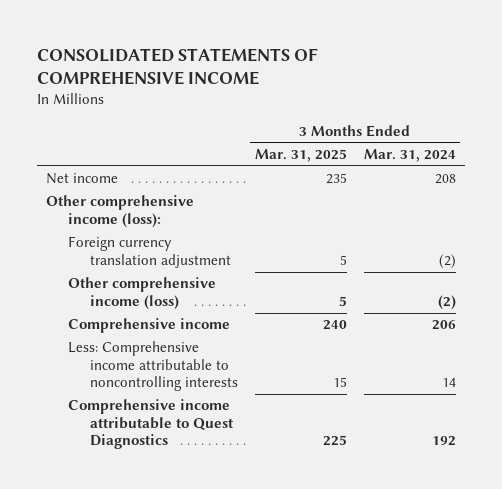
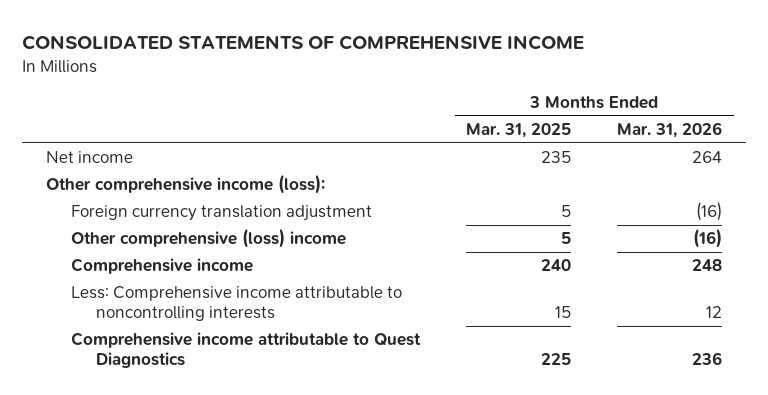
- | 3 Months Ended Mar. 31, 2025 | 3 Months Ended Mar. 31, 2024
+ | 3 Months Ended Mar. 31, 2025 | 3 Months Ended Mar. 31, 2026
- Other comprehensive income (loss) | 5 | (2)
+ Other comprehensive (loss) income | 5 | (16)

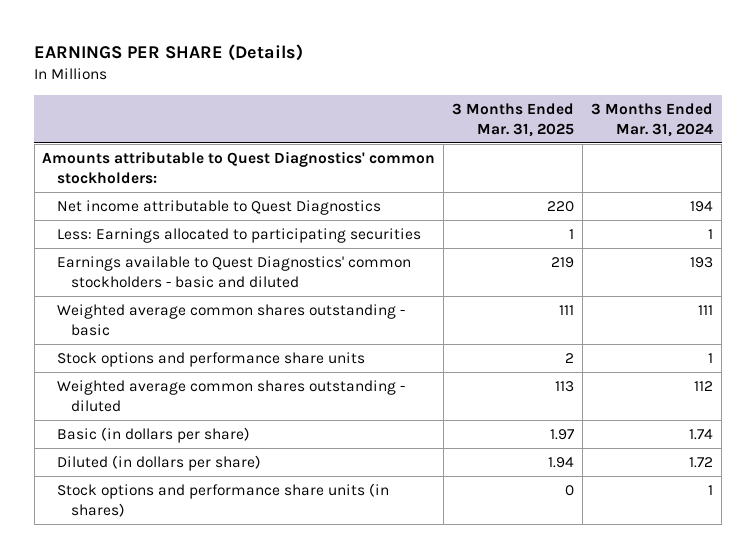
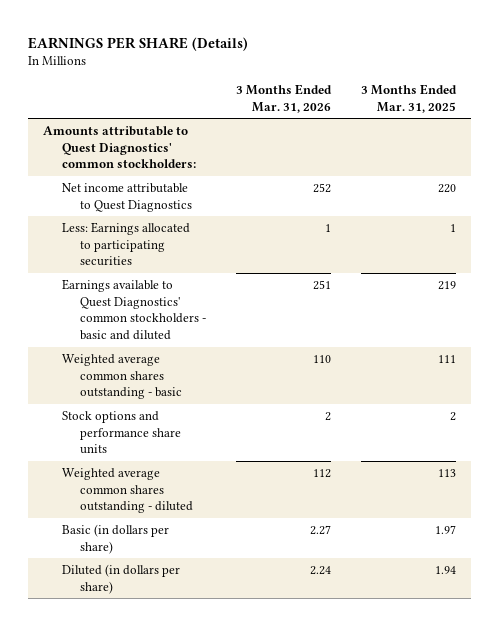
- | 3 Months Ended Mar. 31, 2025 | 3 Months Ended Mar. 31, 2024
+ | 3 Months Ended Mar. 31, 2026 | 3 Months Ended Mar. 31, 2025
- Stock options and performance share units (in shares) | 0 | 1

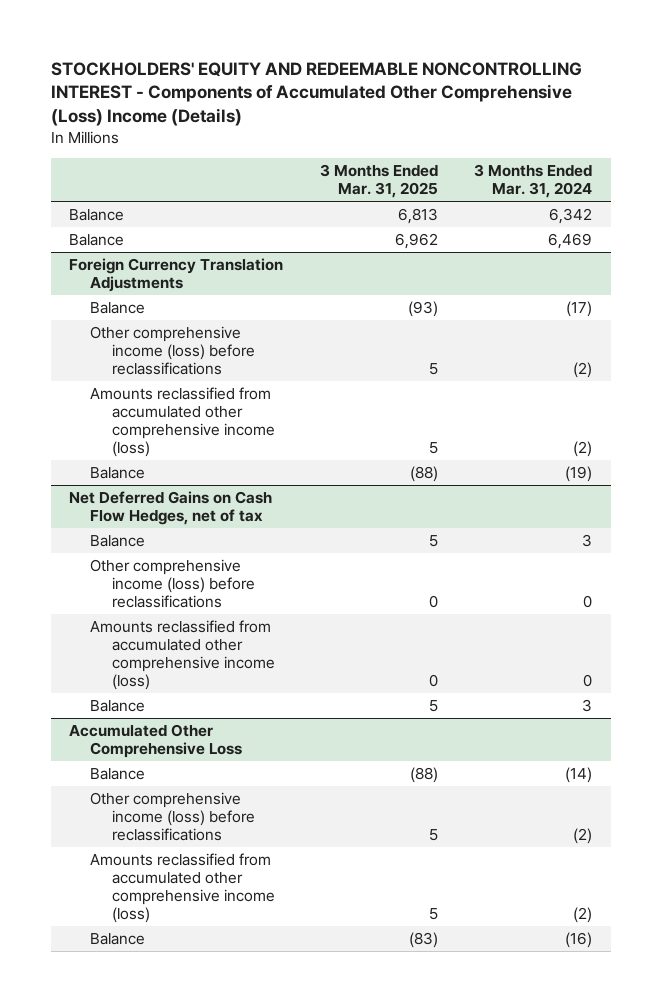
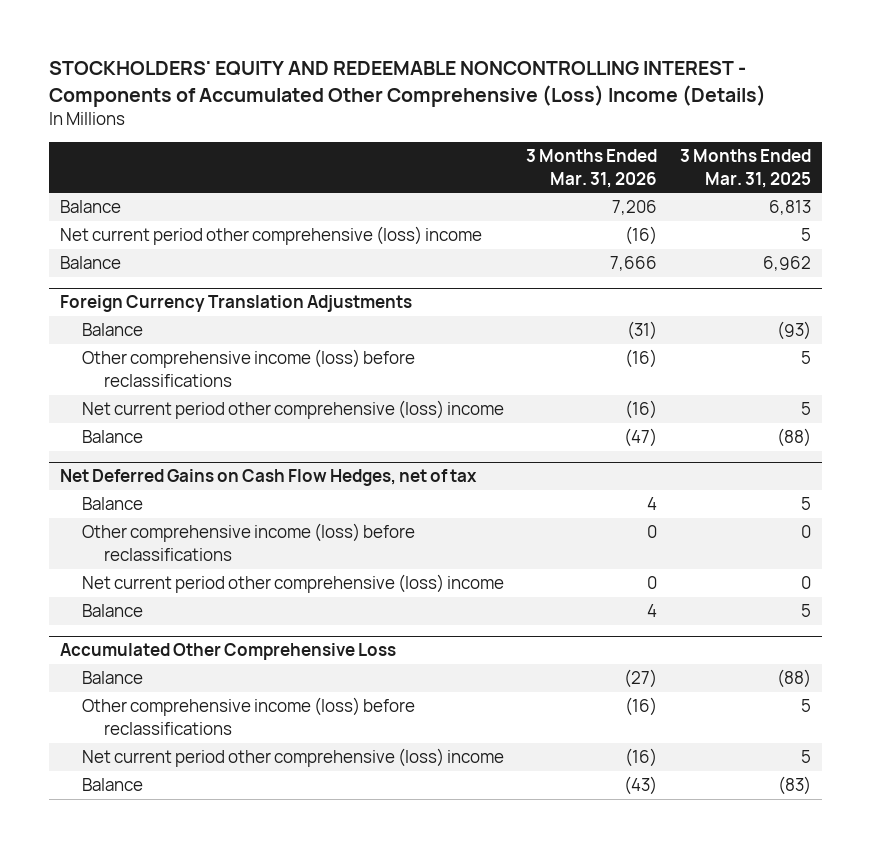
- | 3 Months Ended Mar. 31, 2025 | 3 Months Ended Mar. 31, 2024
+ | 3 Months Ended Mar. 31, 2026 | 3 Months Ended Mar. 31, 2025
+ Net current period other comprehensive (loss) income | (16) | 5
@ Foreign Currency Translation Adjustments
- Amounts reclassified from accumulated other comprehensive income (loss) | 5 | (2)
+ Net current period other comprehensive (loss) income | (16) | 5
@ Net Deferred Gains on Cash Flow Hedges, net of tax
- Amounts reclassified from accumulated other comprehensive income (loss) | 0 | 0
+ Net current period other comprehensive (loss) income | 0 | 0
@ Accumulated Other Comprehensive Loss
- Amounts reclassified from accumulated other comprehensive income (loss) | 5 | (2)
+ Net current period other comprehensive (loss) income | (16) | 5

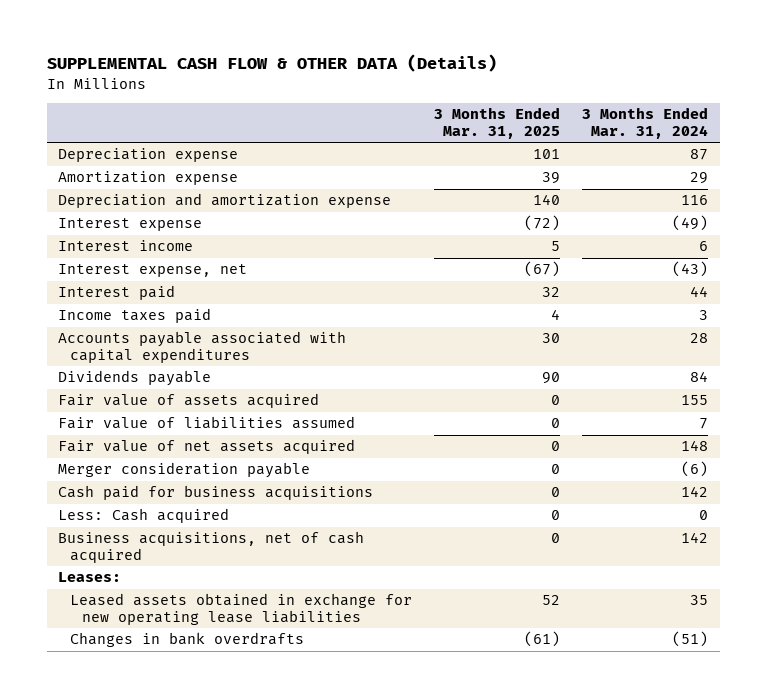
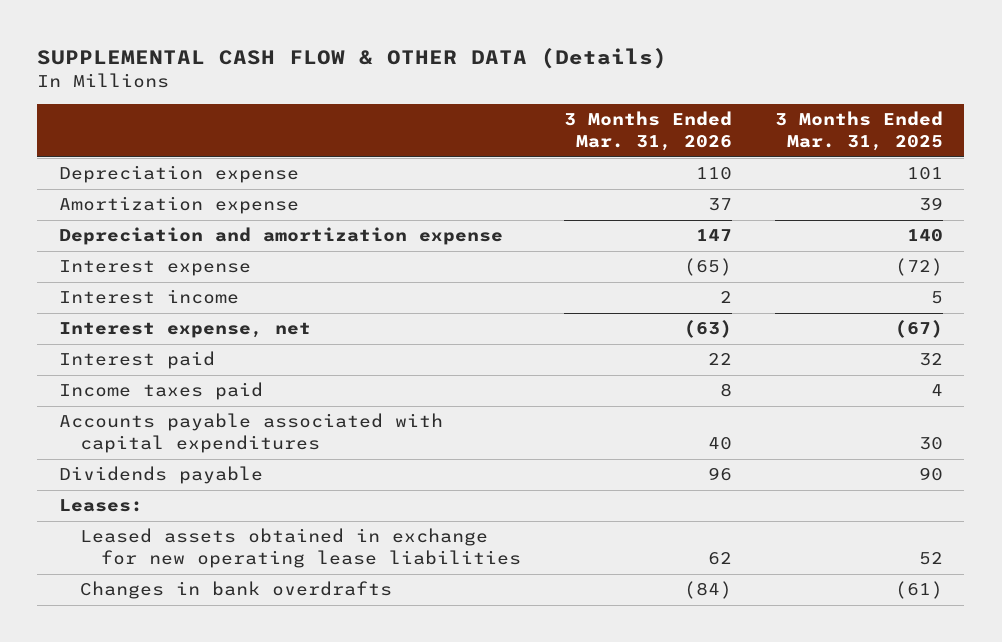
- | 3 Months Ended Mar. 31, 2025 | 3 Months Ended Mar. 31, 2024
+ | 3 Months Ended Mar. 31, 2026 | 3 Months Ended Mar. 31, 2025
- Fair value of assets acquired | 0 | 155
- Fair value of liabilities assumed | 0 | 7
- Fair value of net assets acquired | 0 | 148
- Merger consideration payable | 0 | (6)
- Cash paid for business acquisitions | 0 | 142
- Less: Cash acquired | 0 | 0
- Business acquisitions, net of cash acquired | 0 | 142

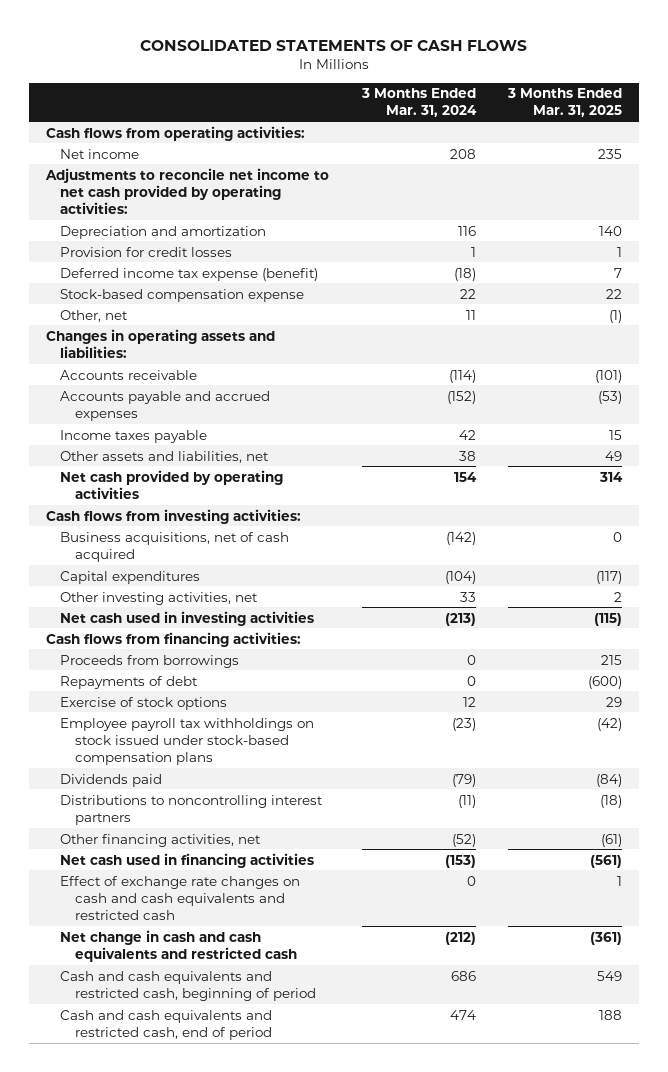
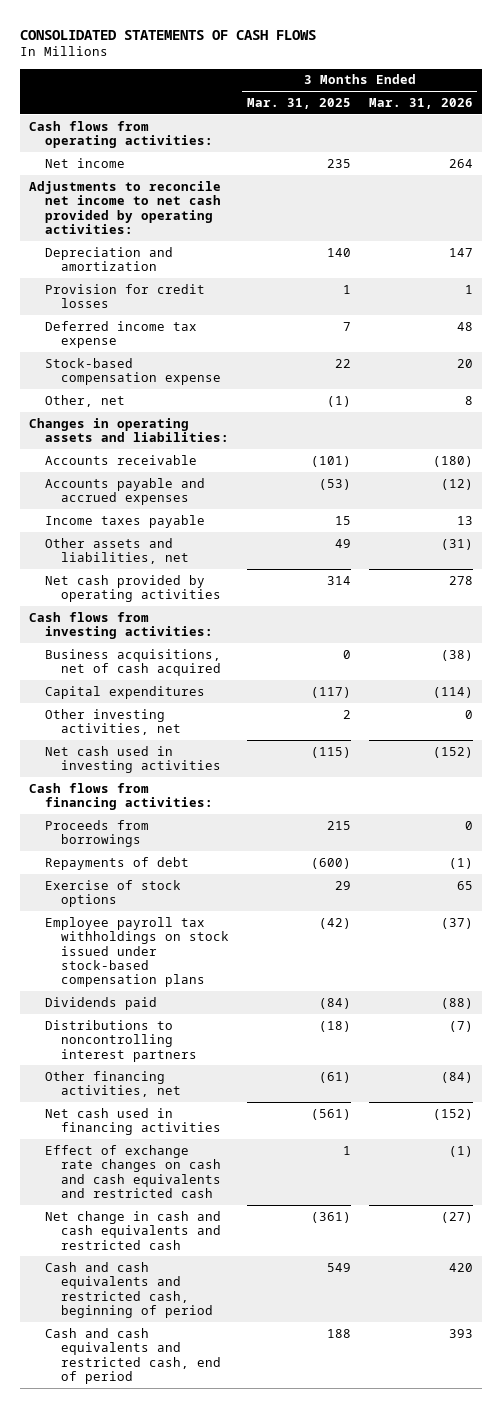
- | 3 Months Ended Mar. 31, 2024 | 3 Months Ended Mar. 31, 2025
+ | 3 Months Ended Mar. 31, 2025 | 3 Months Ended Mar. 31, 2026
- Deferred income tax expense (benefit) | (18) | 7
+ Deferred income tax expense | 7 | 48

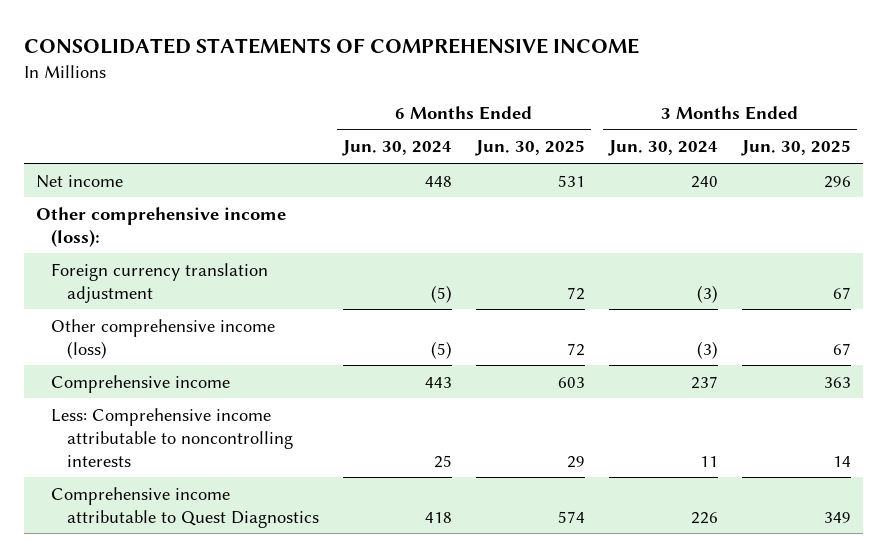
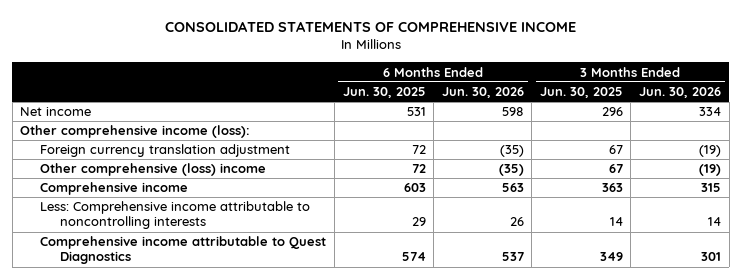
- | 6 Months Ended Jun. 30, 2024 | 6 Months Ended Jun. 30, 2025 | 3 Months Ended Jun. 30, 2024 | 3 Months Ended Jun. 30, 2025
+ | 6 Months Ended Jun. 30, 2025 | 6 Months Ended Jun. 30, 2026 | 3 Months Ended Jun. 30, 2025 | 3 Months Ended Jun. 30, 2026
- Other comprehensive income (loss) | (5) | 72 | (3) | 67
+ Other comprehensive (loss) income | 72 | (35) | 67 | (19)

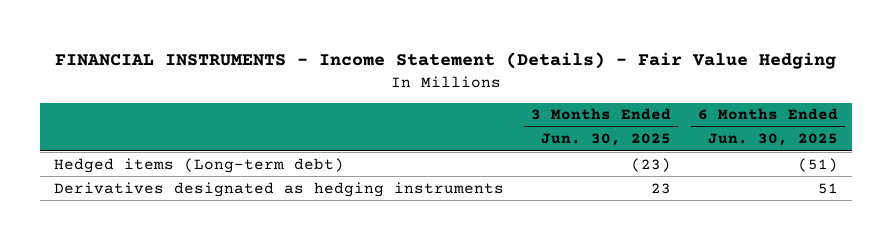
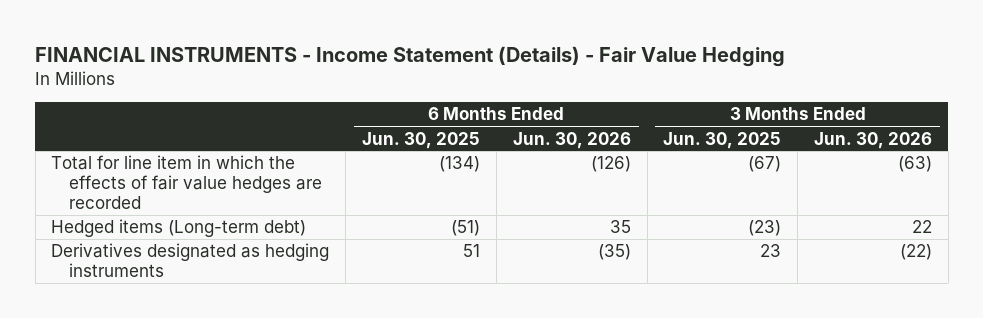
- | 3 Months Ended Jun. 30, 2025 | 6 Months Ended Jun. 30, 2025
+ | 6 Months Ended Jun. 30, 2025 | 6 Months Ended Jun. 30, 2026 | 3 Months Ended Jun. 30, 2025 | 3 Months Ended Jun. 30, 2026
+ Total for line item in which the effects of fair value hedges are recorded | (134) | (126) | (67) | (63)

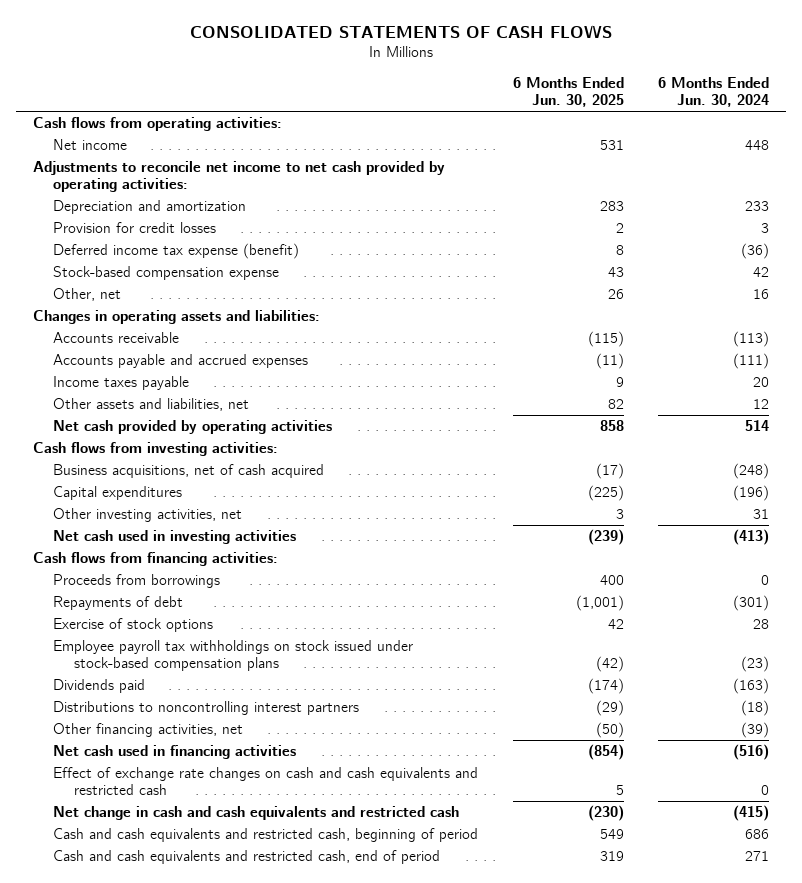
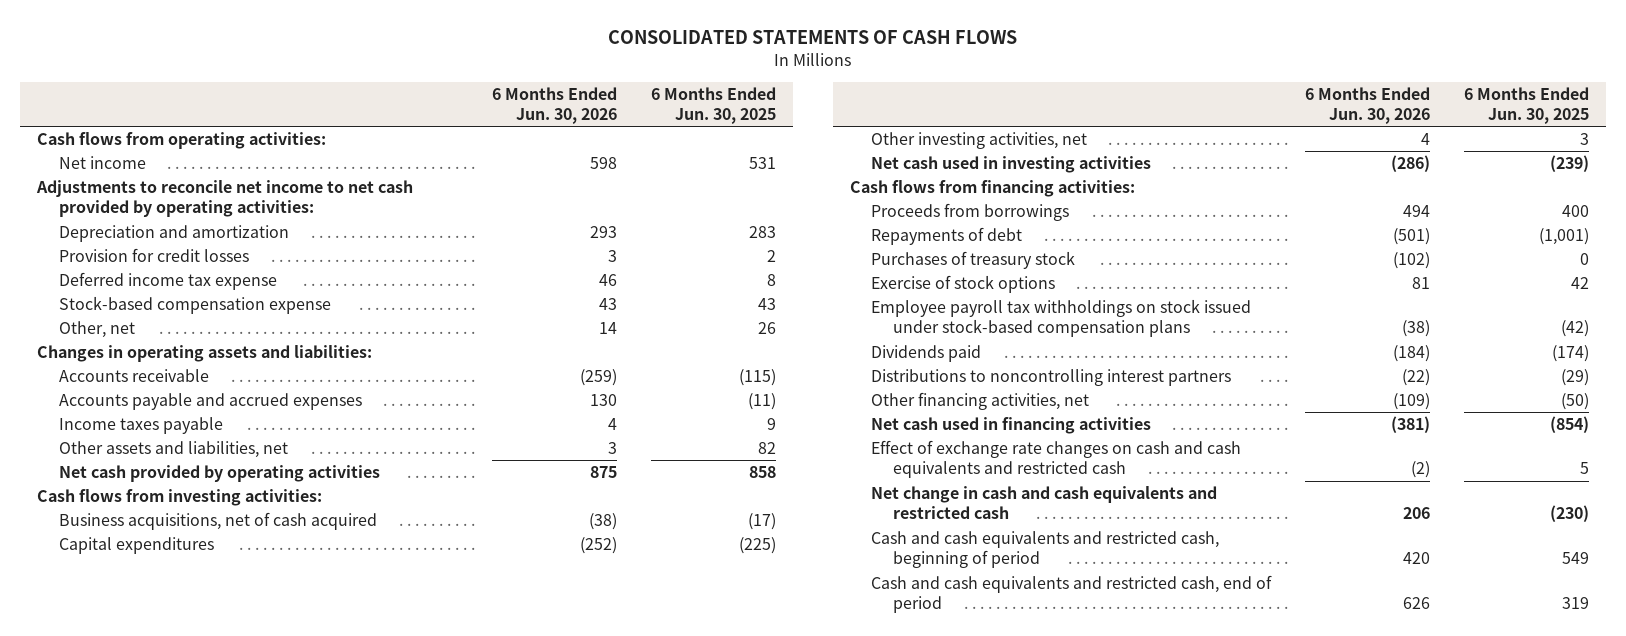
- | 6 Months Ended Jun. 30, 2025 | 6 Months Ended Jun. 30, 2024
+ | 6 Months Ended Jun. 30, 2026 | 6 Months Ended Jun. 30, 2025
- Deferred income tax expense (benefit) | 8 | (36)
+ Deferred income tax expense | 46 | 8
+ Purchases of treasury stock | (102) | 0

